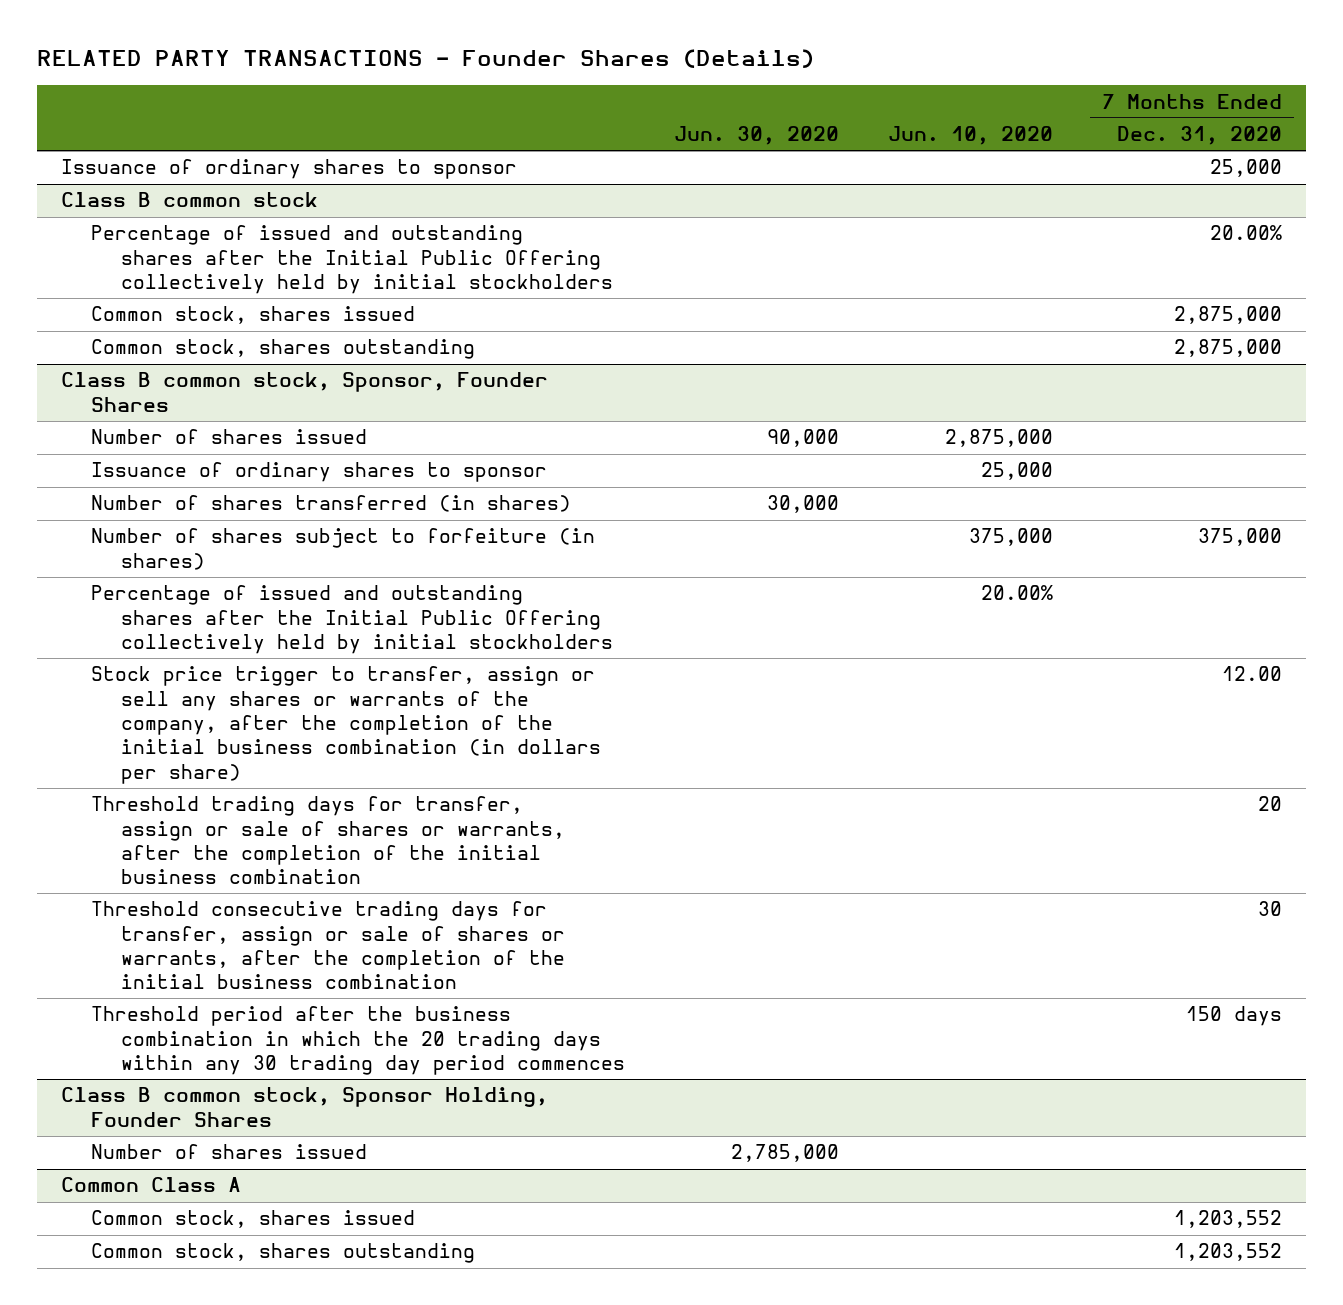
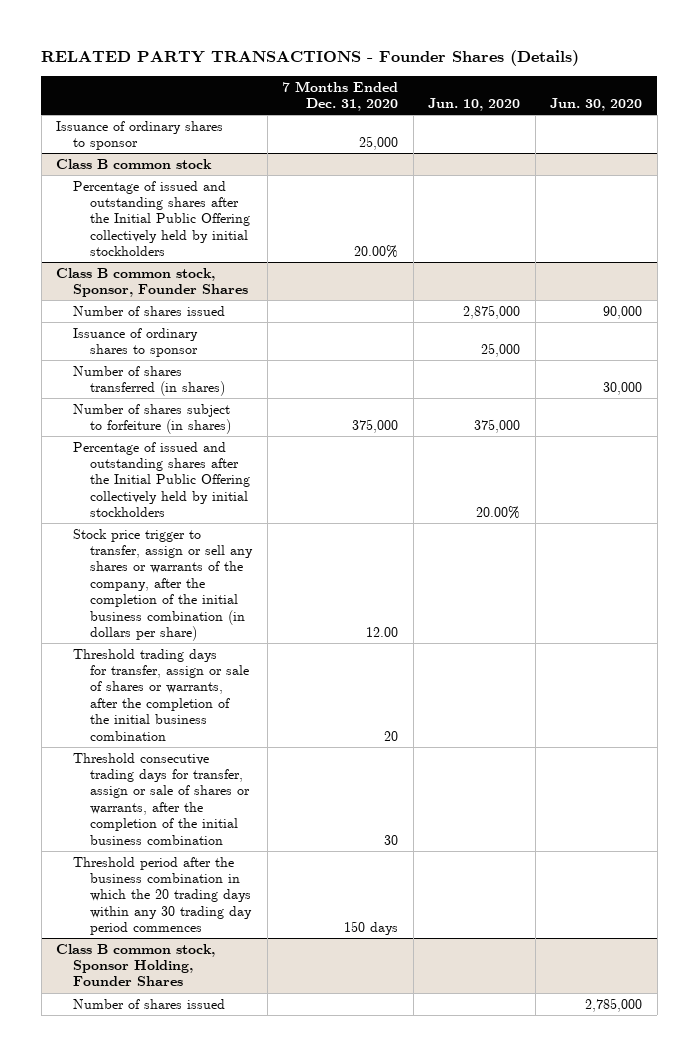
- | Jun. 30, 2020 | Jun. 10, 2020 | 7 Months Ended Dec. 31, 2020
+ | 7 Months Ended Dec. 31, 2020 | Jun. 10, 2020 | Jun. 30, 2020
@ Class B common stock
- Common stock, shares issued | | | 2,875,000
- Common stock, shares outstanding | | | 2,875,000
- Common Class A
- Common stock, shares issued | | | 1,203,552
- Common stock, shares outstanding | | | 1,203,552

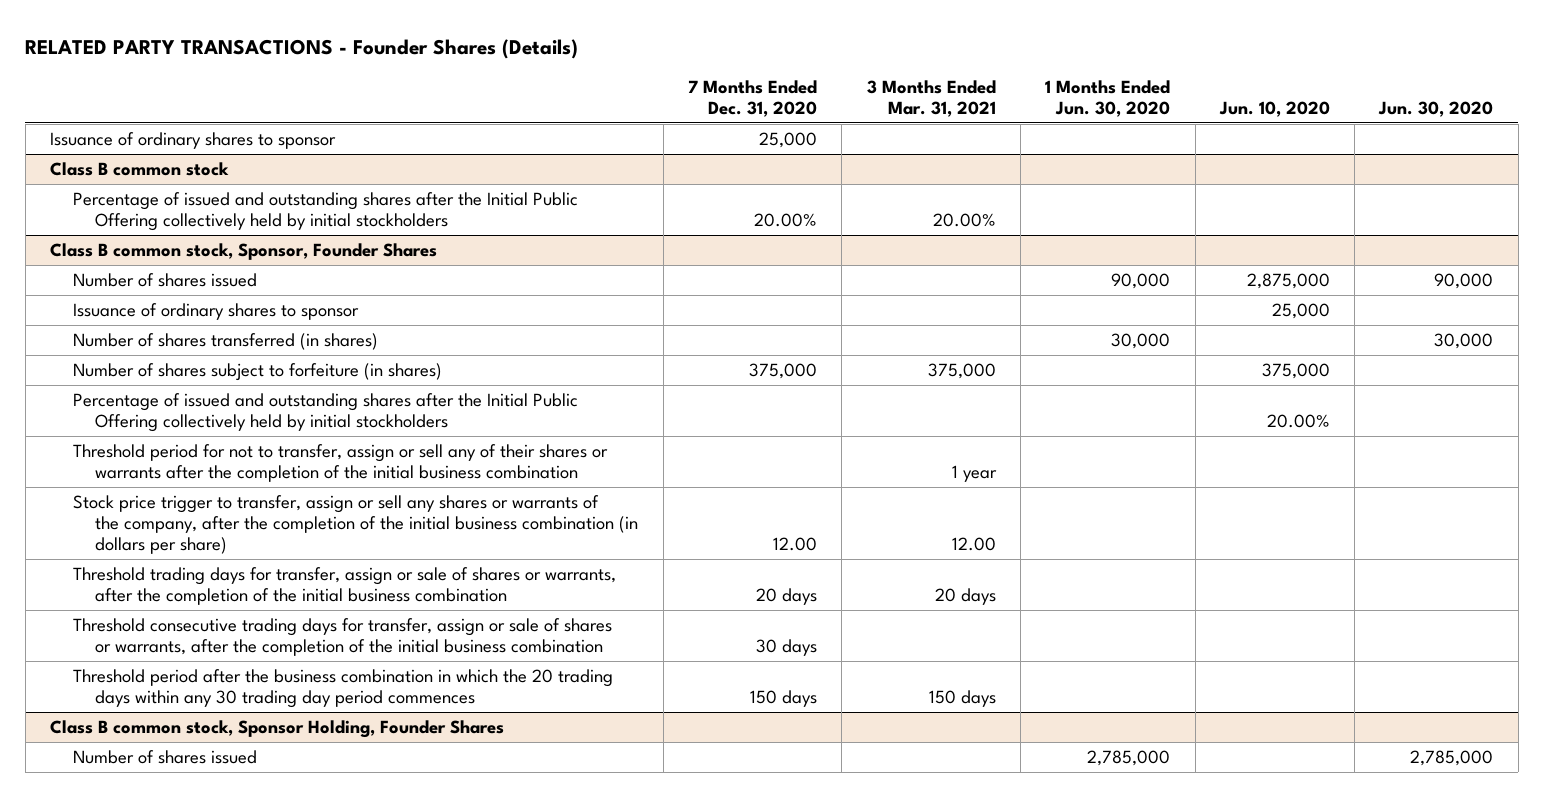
- | 7 Months Ended Dec. 31, 2020 | Jun. 10, 2020 | Jun. 30, 2020
+ | 7 Months Ended Dec. 31, 2020 | 3 Months Ended Mar. 31, 2021 | 1 Months Ended Jun. 30, 2020 | Jun. 10, 2020 | Jun. 30, 2020
@ Class B common stock, Sponsor, Founder Shares
+ Threshold period for not to transfer, assign or sell any of their shares or warrants after the completion of the initial business combination | | 1 year | | |
- Threshold trading days for transfer, assign or sale of shares or warrants, after the completion of the initial business combination | 20 | |
- Threshold consecutive trading days for transfer, assign or sale of shares or warrants, after the completion of the initial business combination | 30 | |
+ Threshold trading days for transfer, assign or sale of shares or warrants, after the completion of the initial business combination | 20 days | 20 days | | |
+ Threshold consecutive trading days for transfer, assign or sale of shares or warrants, after the completion of the initial business combination | 30 days | | | |

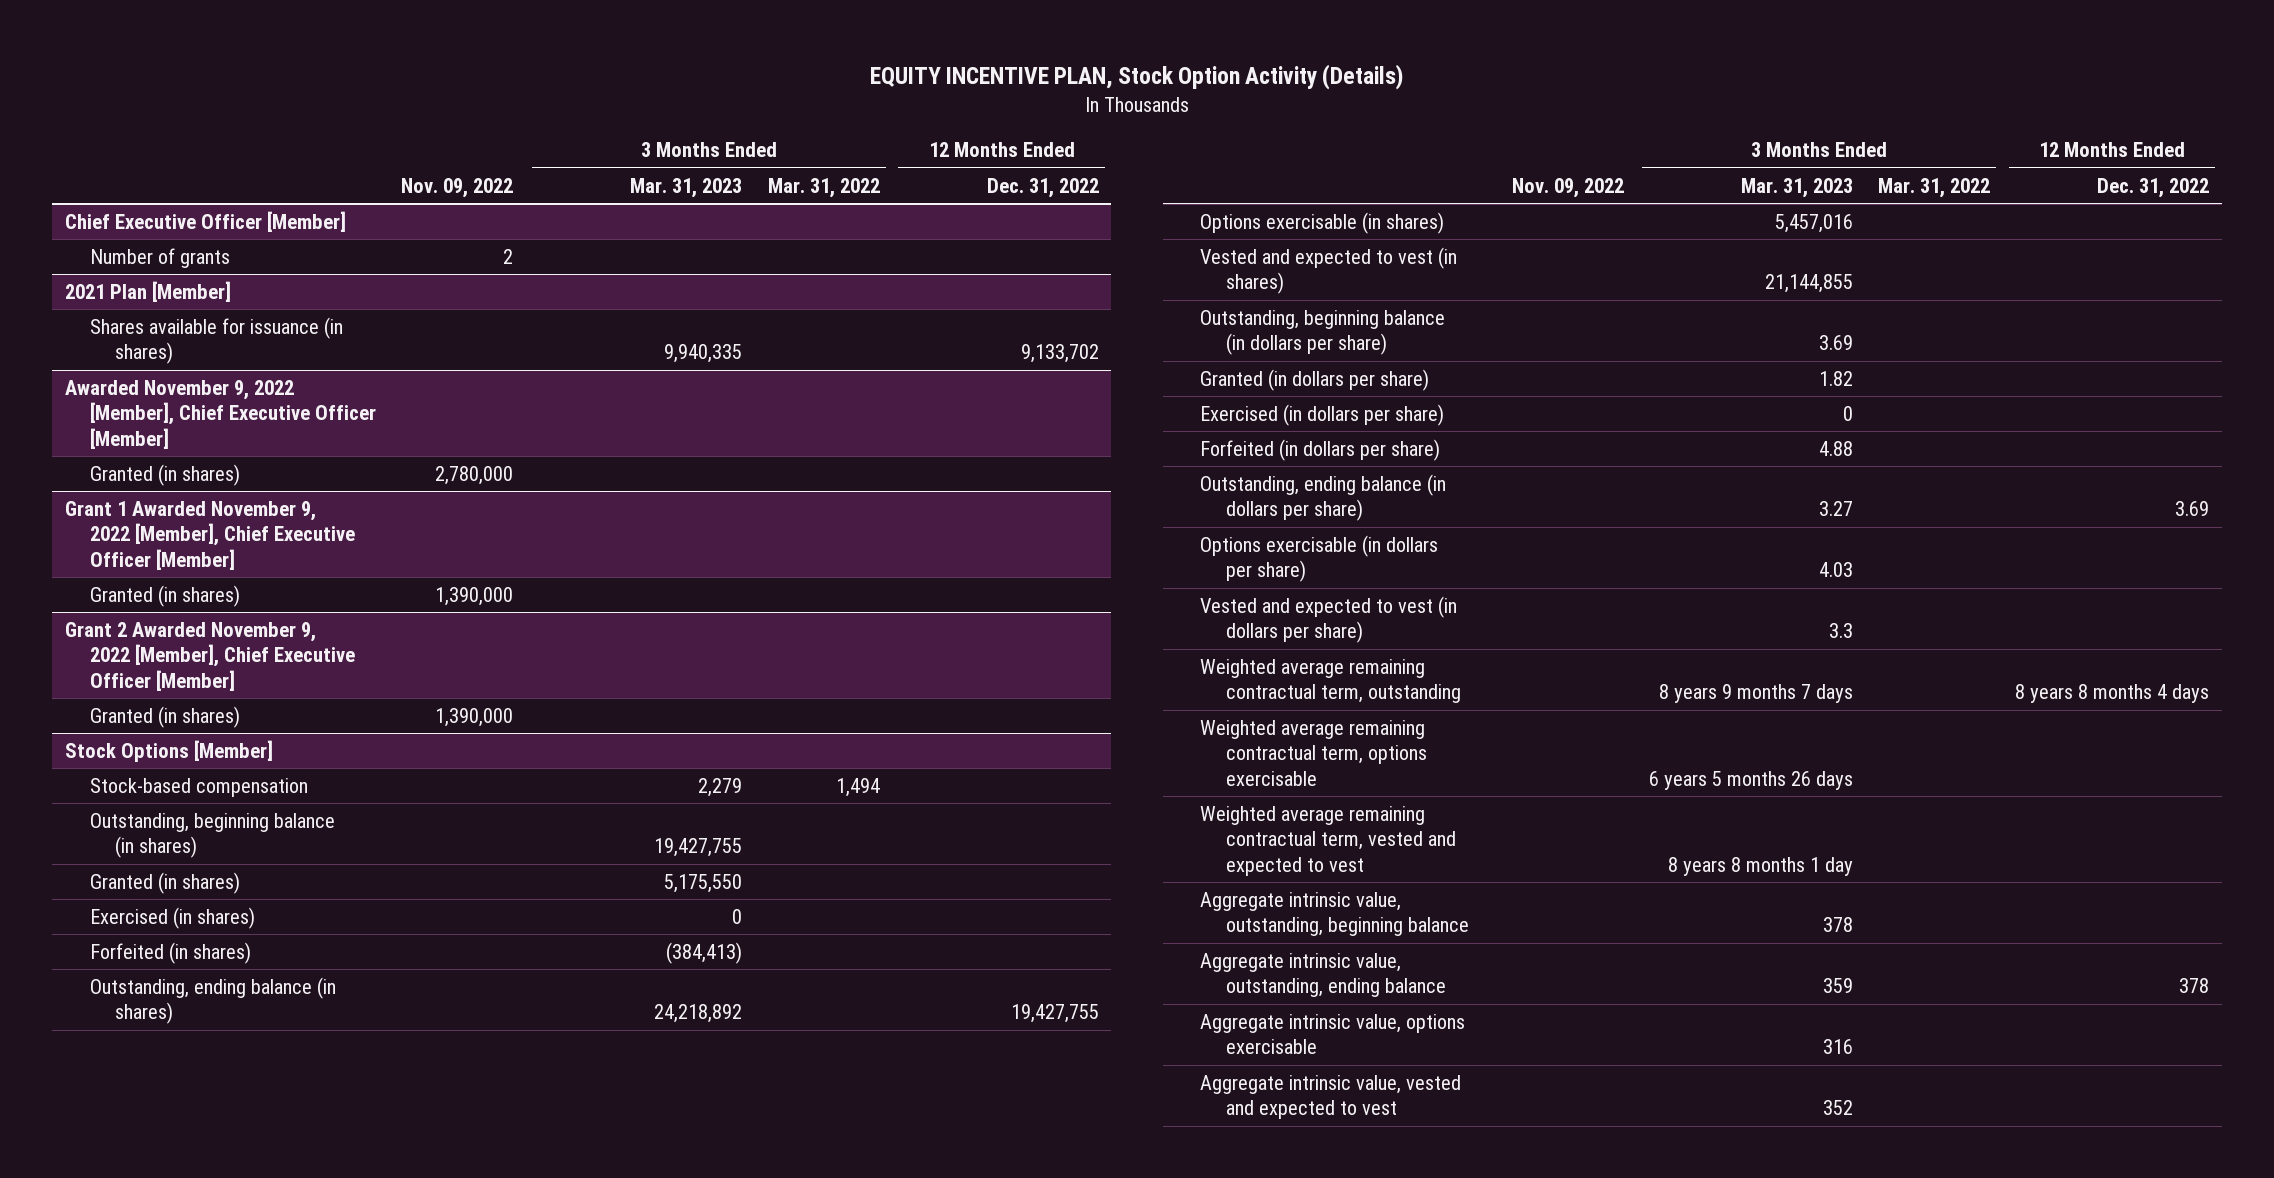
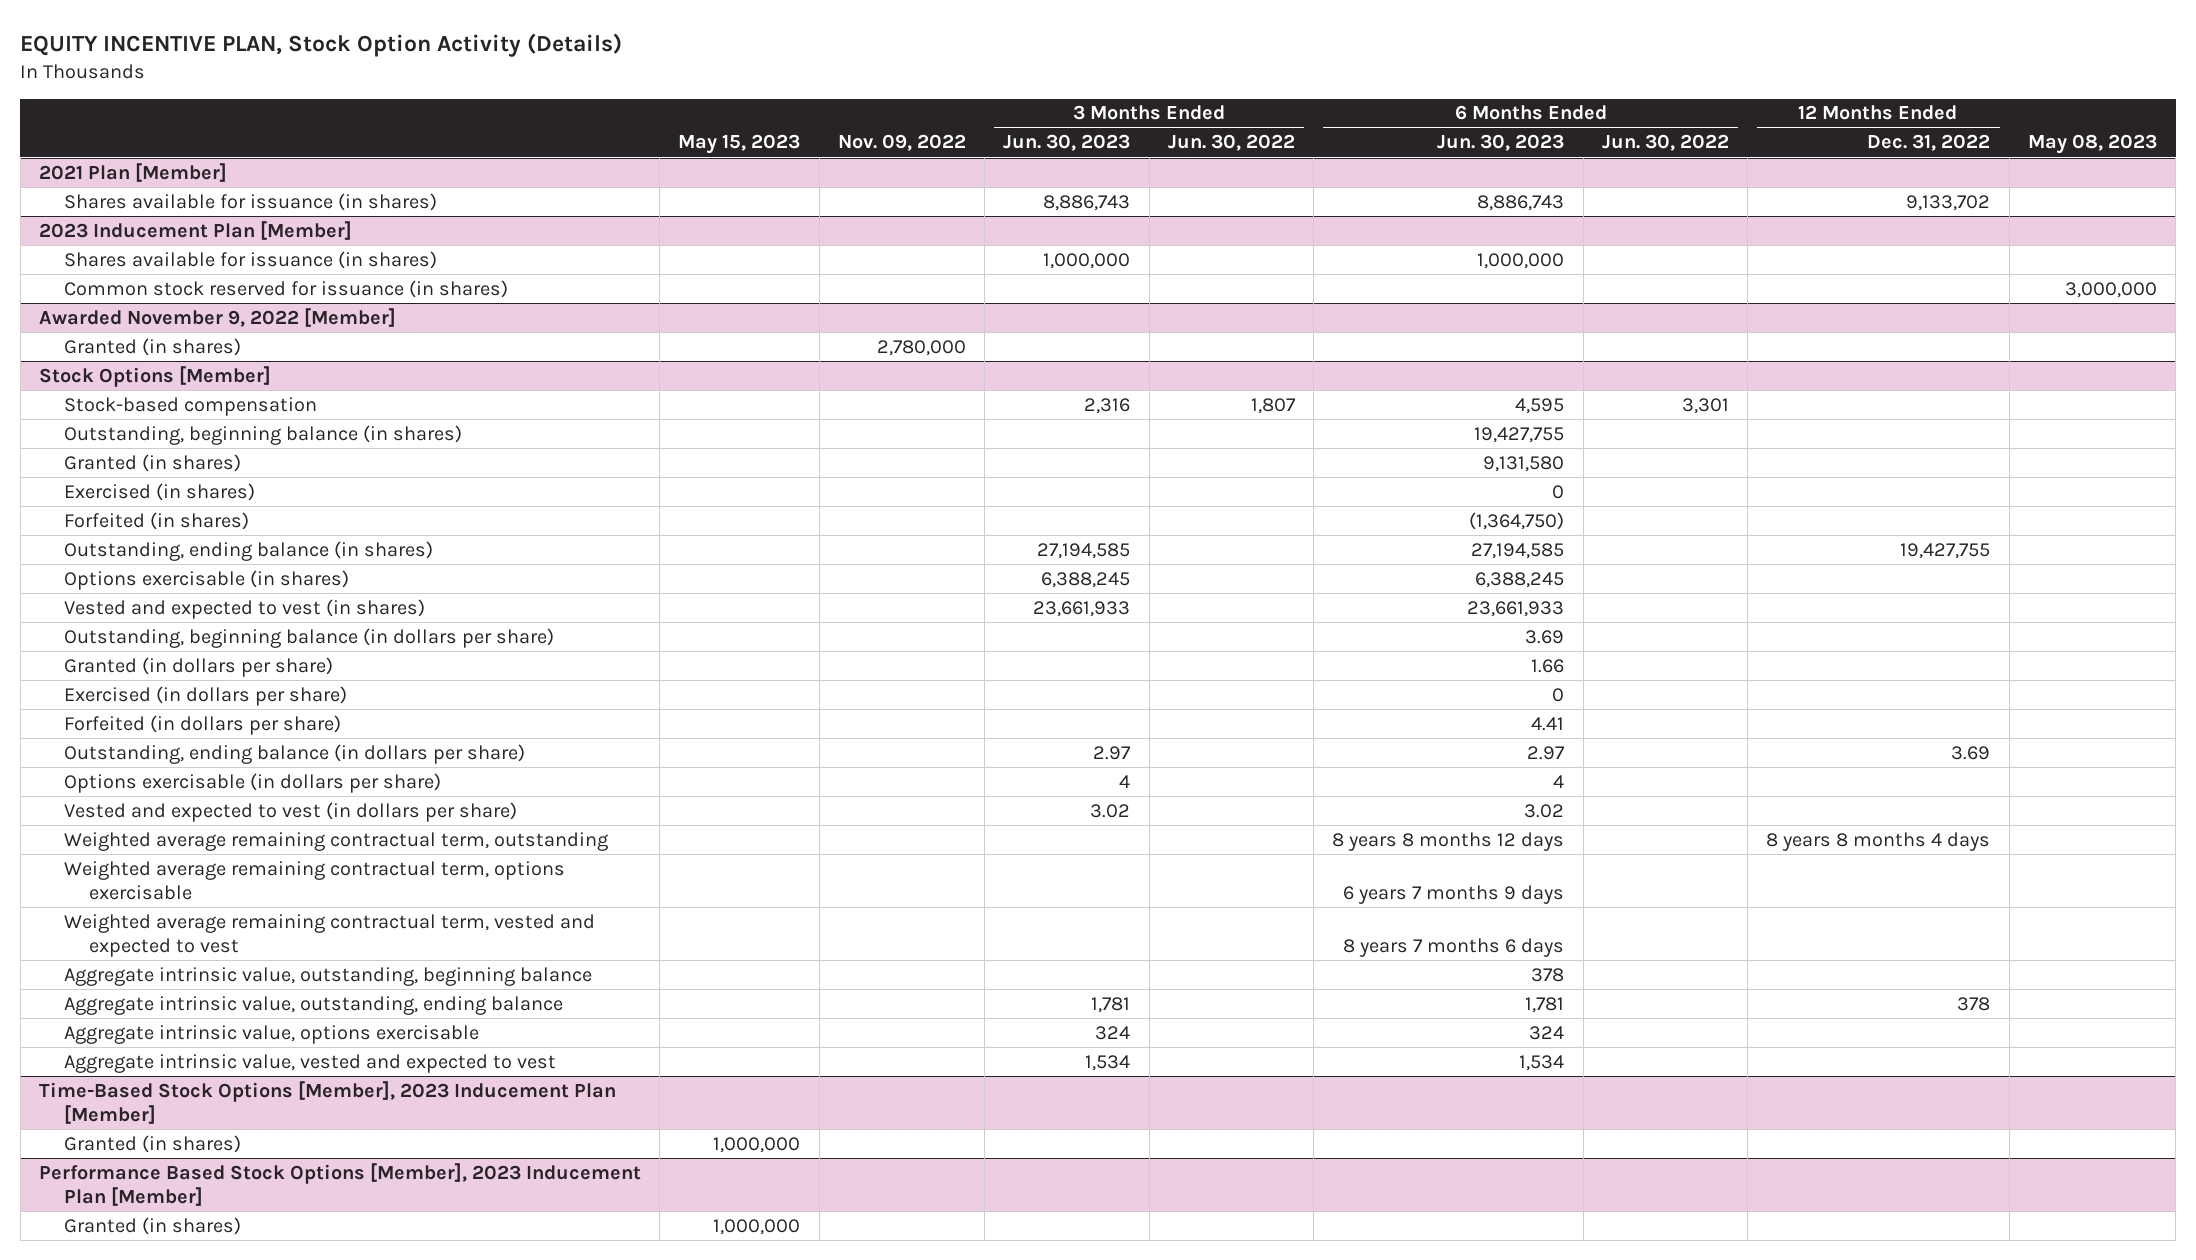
- | Nov. 09, 2022 | 3 Months Ended Mar. 31, 2023 | 3 Months Ended Mar. 31, 2022 | 12 Months Ended Dec. 31, 2022
+ | May 15, 2023 | Nov. 09, 2022 | 3 Months Ended Jun. 30, 2023 | 3 Months Ended Jun. 30, 2022 | 6 Months Ended Jun. 30, 2023 | 6 Months Ended Jun. 30, 2022 | 12 Months Ended Dec. 31, 2022 | May 08, 2023
- Chief Executive Officer [Member]
- Number of grants | 2 | | |
- Awarded November 9, 2022 [Member], Chief Executive Officer [Member]
+ 2023 Inducement Plan [Member]
+ Shares available for issuance (in shares) | | | 1,000,000 | | 1,000,000 | | |
+ Common stock reserved for issuance (in shares) | | | | | | | | 3,000,000
+ Awarded November 9, 2022 [Member]
- Grant 1 Awarded November 9, 2022 [Member], Chief Executive Officer [Member]
- Granted (in shares) | 1,390,000 | | |
- Grant 2 Awarded November 9, 2022 [Member], Chief Executive Officer [Member]
- Granted (in shares) | 1,390,000 | | |
+ Time-Based Stock Options [Member], 2023 Inducement Plan [Member]
+ Granted (in shares) | 1,000,000 | | | | | | |
+ Performance Based Stock Options [Member], 2023 Inducement Plan [Member]
+ Granted (in shares) | 1,000,000 | | | | | | |

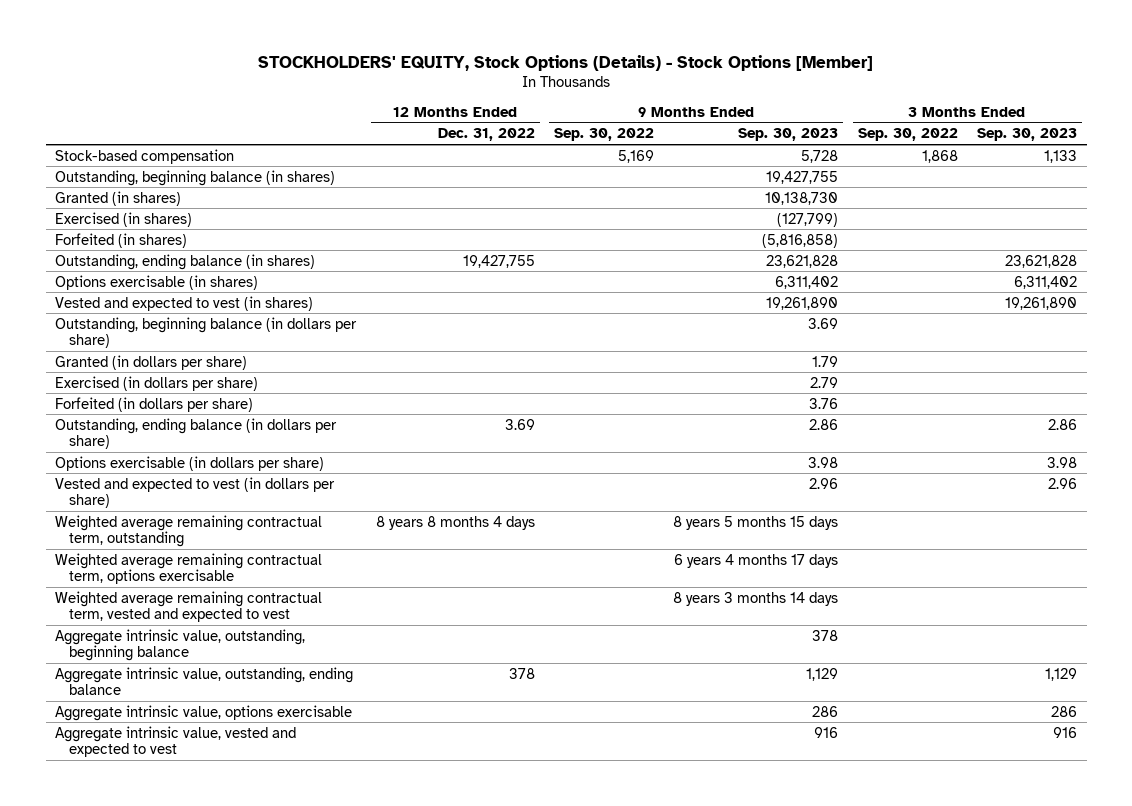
- EQUITY INCENTIVE PLAN, Stock Option Activity (Details)
+ STOCKHOLDERS' EQUITY, Stock Options (Details) - Stock Options [Member]
- | May 15, 2023 | Nov. 09, 2022 | 3 Months Ended Jun. 30, 2023 | 3 Months Ended Jun. 30, 2022 | 6 Months Ended Jun. 30, 2023 | 6 Months Ended Jun. 30, 2022 | 12 Months Ended Dec. 31, 2022 | May 08, 2023
+ | 12 Months Ended Dec. 31, 2022 | 9 Months Ended Sep. 30, 2022 | 9 Months Ended Sep. 30, 2023 | 3 Months Ended Sep. 30, 2022 | 3 Months Ended Sep. 30, 2023
- 2021 Plan [Member]
- Shares available for issuance (in shares) | | | 8,886,743 | | 8,886,743 | | 9,133,702 |
- 2023 Inducement Plan [Member]
- Shares available for issuance (in shares) | | | 1,000,000 | | 1,000,000 | | |
- Common stock reserved for issuance (in shares) | | | | | | | | 3,000,000
- Awarded November 9, 2022 [Member]
- Granted (in shares) | | 2,780,000 | | | | | |
- Stock Options [Member]
- Time-Based Stock Options [Member], 2023 Inducement Plan [Member]
- Granted (in shares) | 1,000,000 | | | | | | |
- Performance Based Stock Options [Member], 2023 Inducement Plan [Member]
- Granted (in shares) | 1,000,000 | | | | | | |

